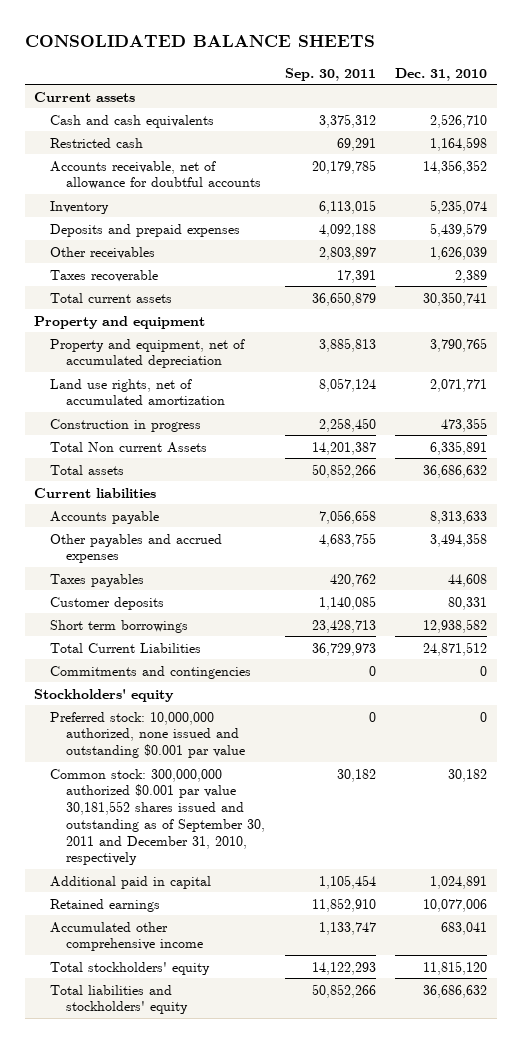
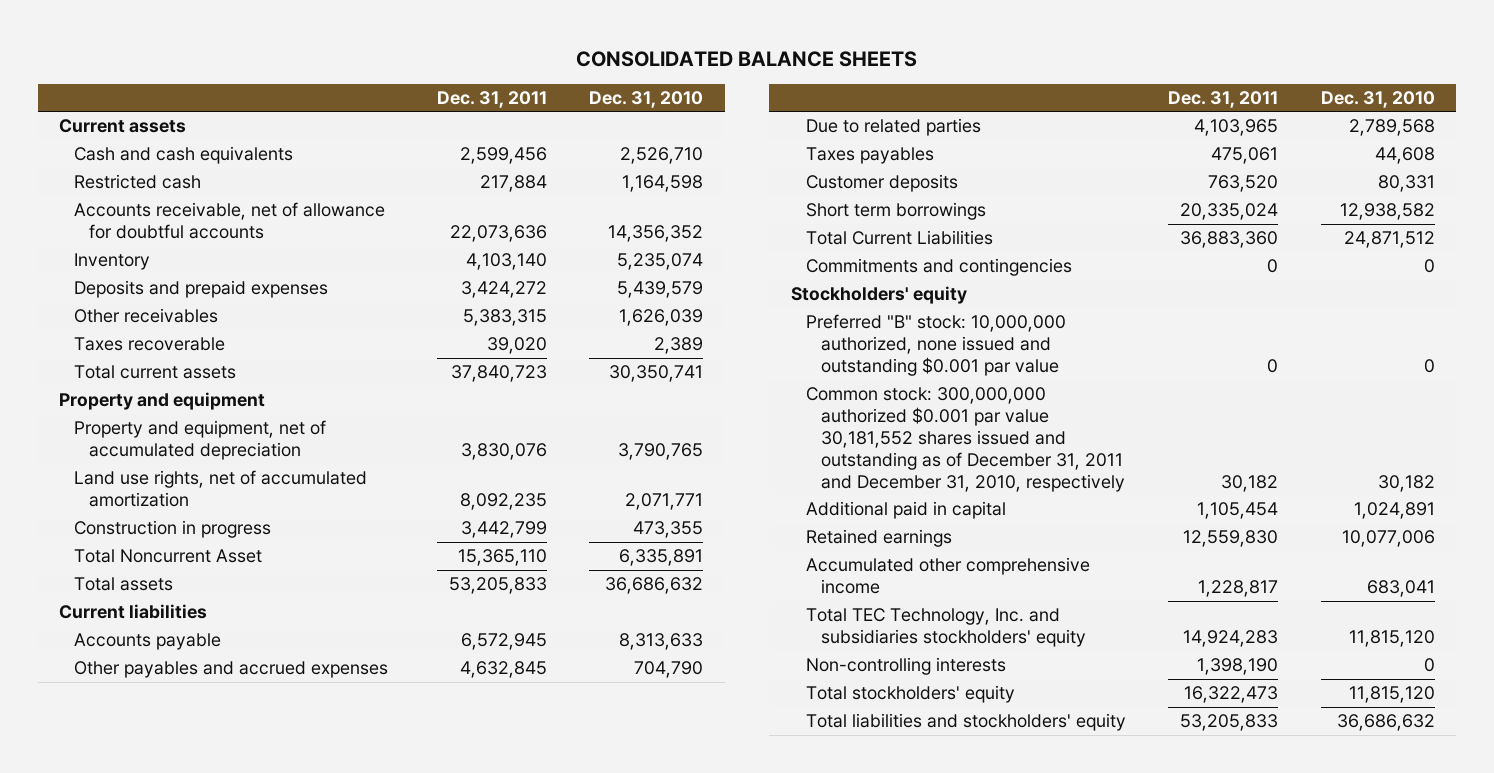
- | Sep. 30, 2011 | Dec. 31, 2010
+ | Dec. 31, 2011 | Dec. 31, 2010
- Total Non current Assets | 14,201,387 | 6,335,891
+ Total Noncurrent Asset | 15,365,110 | 6,335,891
- Other payables and accrued expenses | 4,683,755 | 3,494,358
+ Other payables and accrued expenses | 4,632,845 | 704,790
+ Due to related parties | 4,103,965 | 2,789,568
- Preferred stock: 10,000,000 authorized, none issued and outstanding $0.001 par value | 0 | 0
- Common stock: 300,000,000 authorized $0.001 par value 30,181,552 shares issued and outstanding as of September 30, 2011 and December 31, 2010, respectively | 30,182 | 30,182
+ Preferred "B" stock: 10,000,000 authorized, none issued and outstanding $0.001 par value | 0 | 0
+ Common stock: 300,000,000 authorized $0.001 par value 30,181,552 shares issued and outstanding as of December 31, 2011 and December 31, 2010, respectively | 30,182 | 30,182
+ Total TEC Technology, Inc. and subsidiaries stockholders' equity | 14,924,283 | 11,815,120
+ Non-controlling interests | 1,398,190 | 0

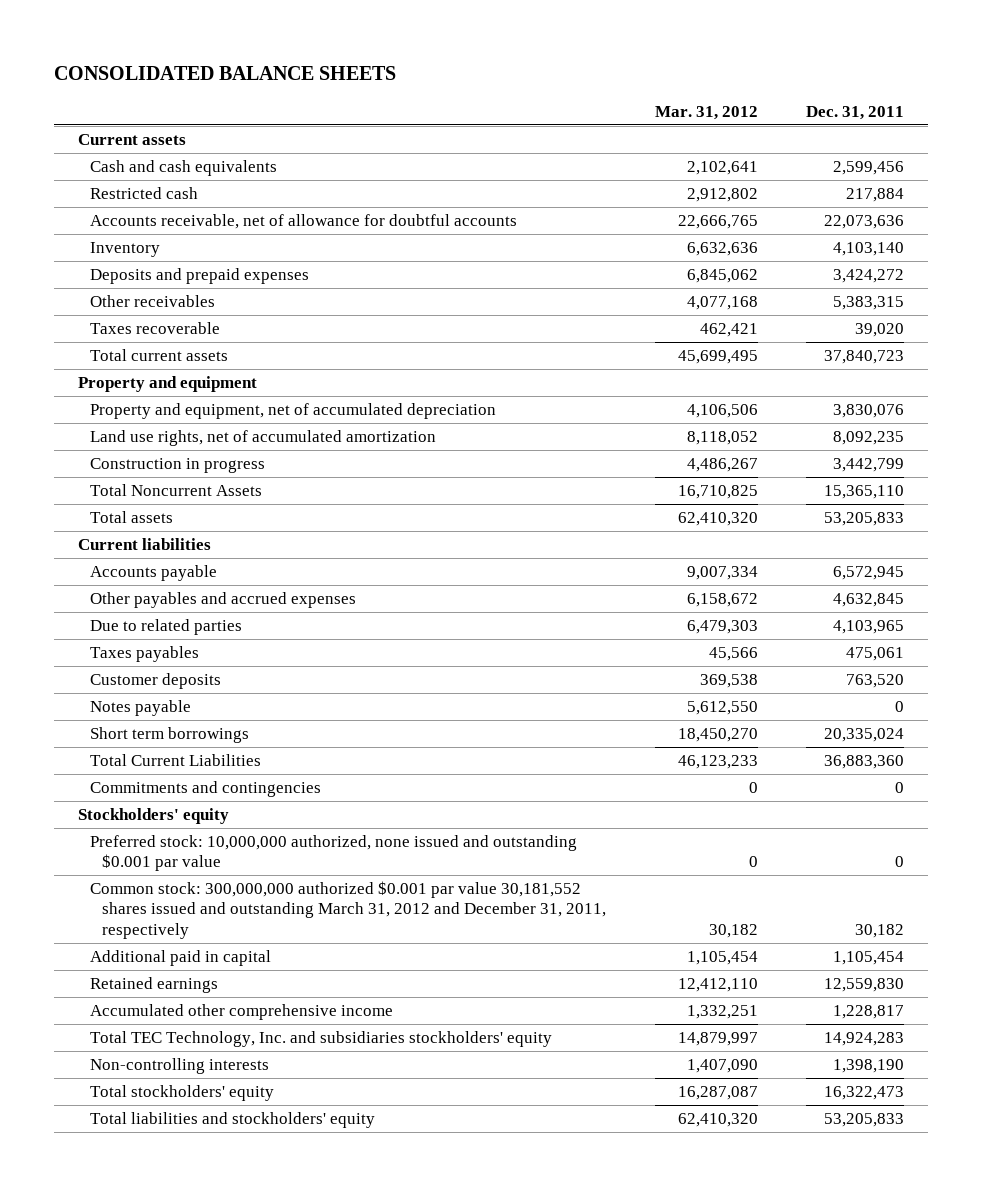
- | Dec. 31, 2011 | Dec. 31, 2010
+ | Mar. 31, 2012 | Dec. 31, 2011
- Total Noncurrent Asset | 15,365,110 | 6,335,891
+ Total Noncurrent Assets | 16,710,825 | 15,365,110
+ Notes payable | 5,612,550 | 0
- Preferred "B" stock: 10,000,000 authorized, none issued and outstanding $0.001 par value | 0 | 0
- Common stock: 300,000,000 authorized $0.001 par value 30,181,552 shares issued and outstanding as of December 31, 2011 and December 31, 2010, respectively | 30,182 | 30,182
+ Preferred stock: 10,000,000 authorized, none issued and outstanding $0.001 par value | 0 | 0
+ Common stock: 300,000,000 authorized $0.001 par value 30,181,552 shares issued and outstanding March 31, 2012 and December 31, 2011, respectively | 30,182 | 30,182

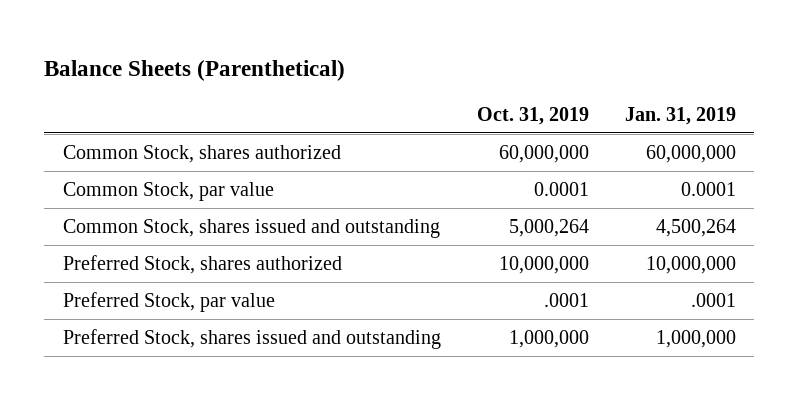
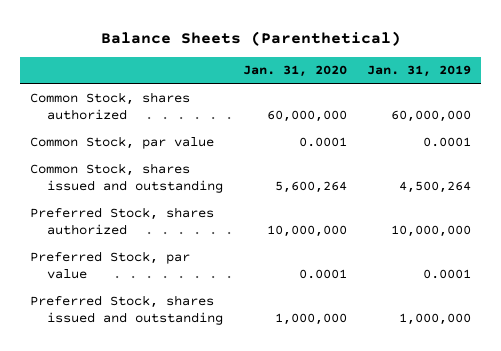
- | Oct. 31, 2019 | Jan. 31, 2019
+ | Jan. 31, 2020 | Jan. 31, 2019
- Preferred Stock, par value | .0001 | .0001
+ Preferred Stock, par value | 0.0001 | 0.0001

